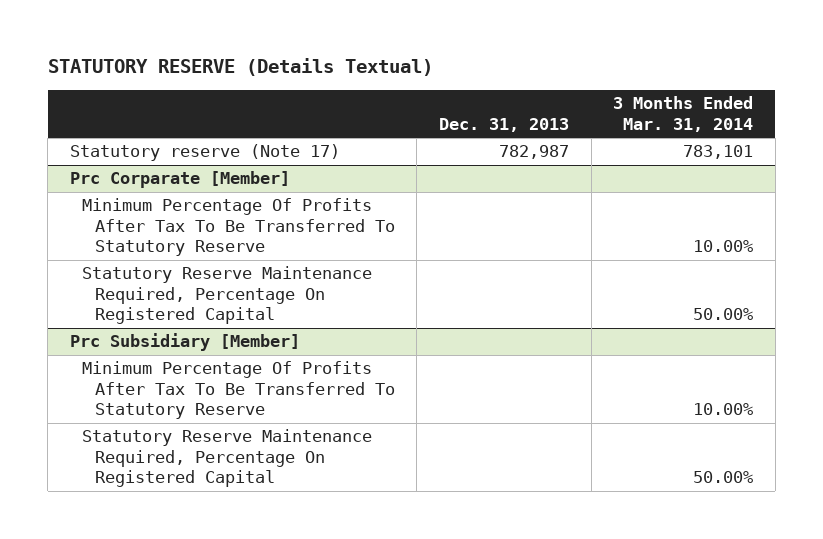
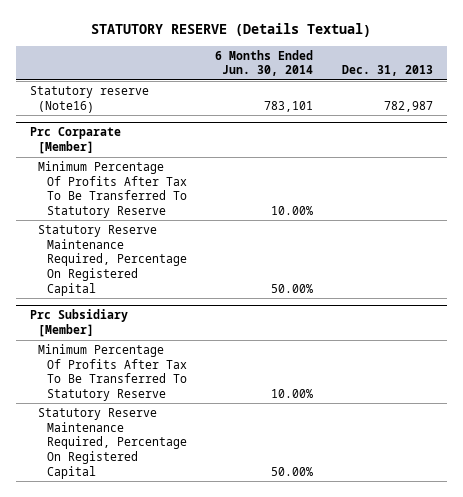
- | Dec. 31, 2013 | 3 Months Ended Mar. 31, 2014
+ | 6 Months Ended Jun. 30, 2014 | Dec. 31, 2013
- Statutory reserve (Note 17) | 782,987 | 783,101
+ Statutory reserve (Note16) | 783,101 | 782,987

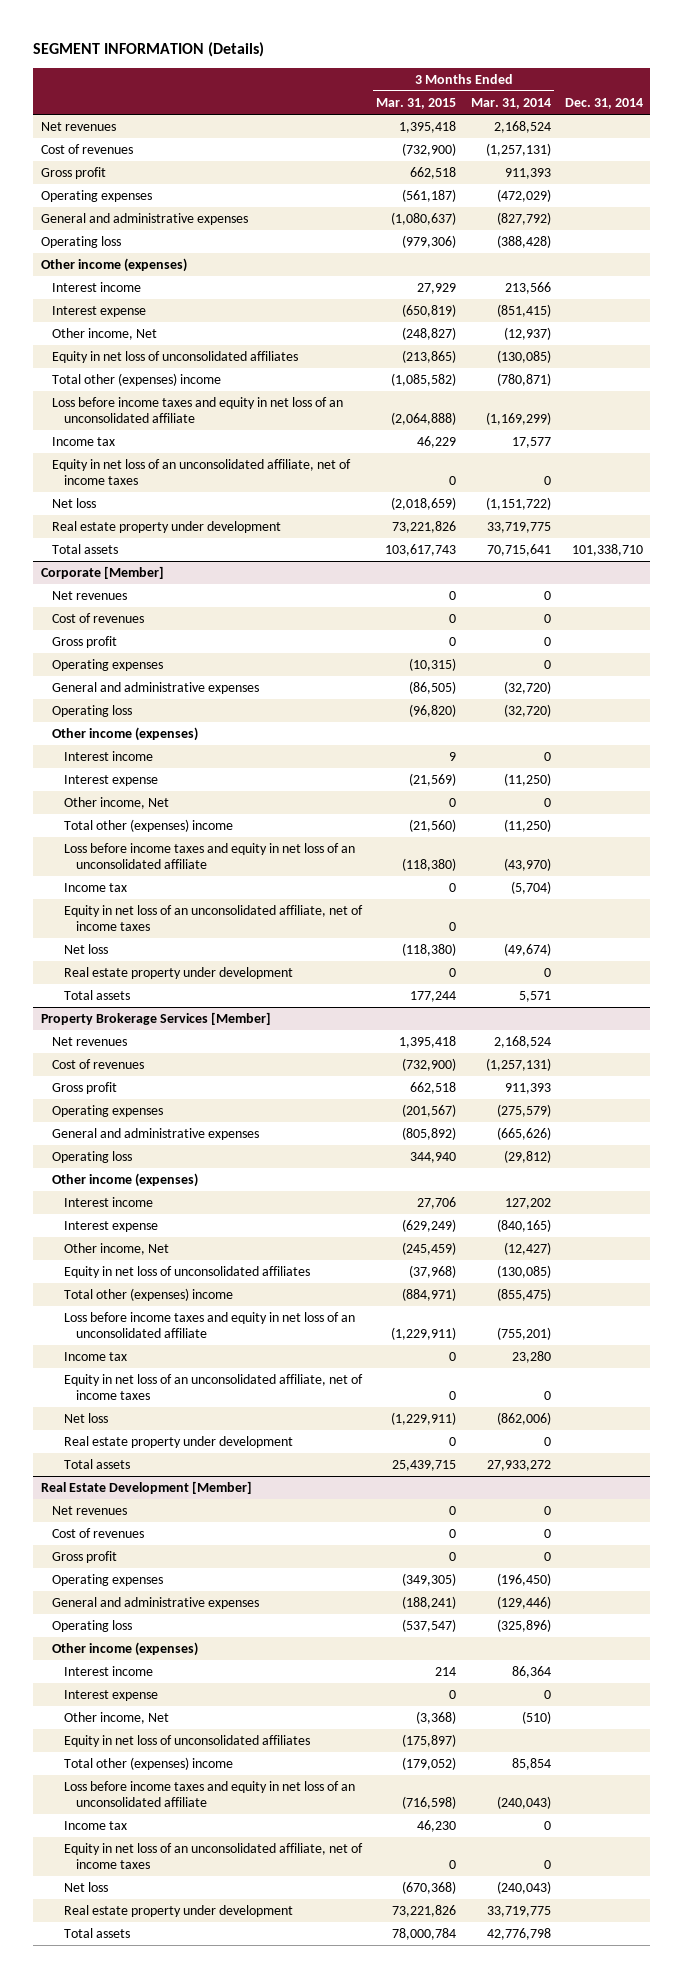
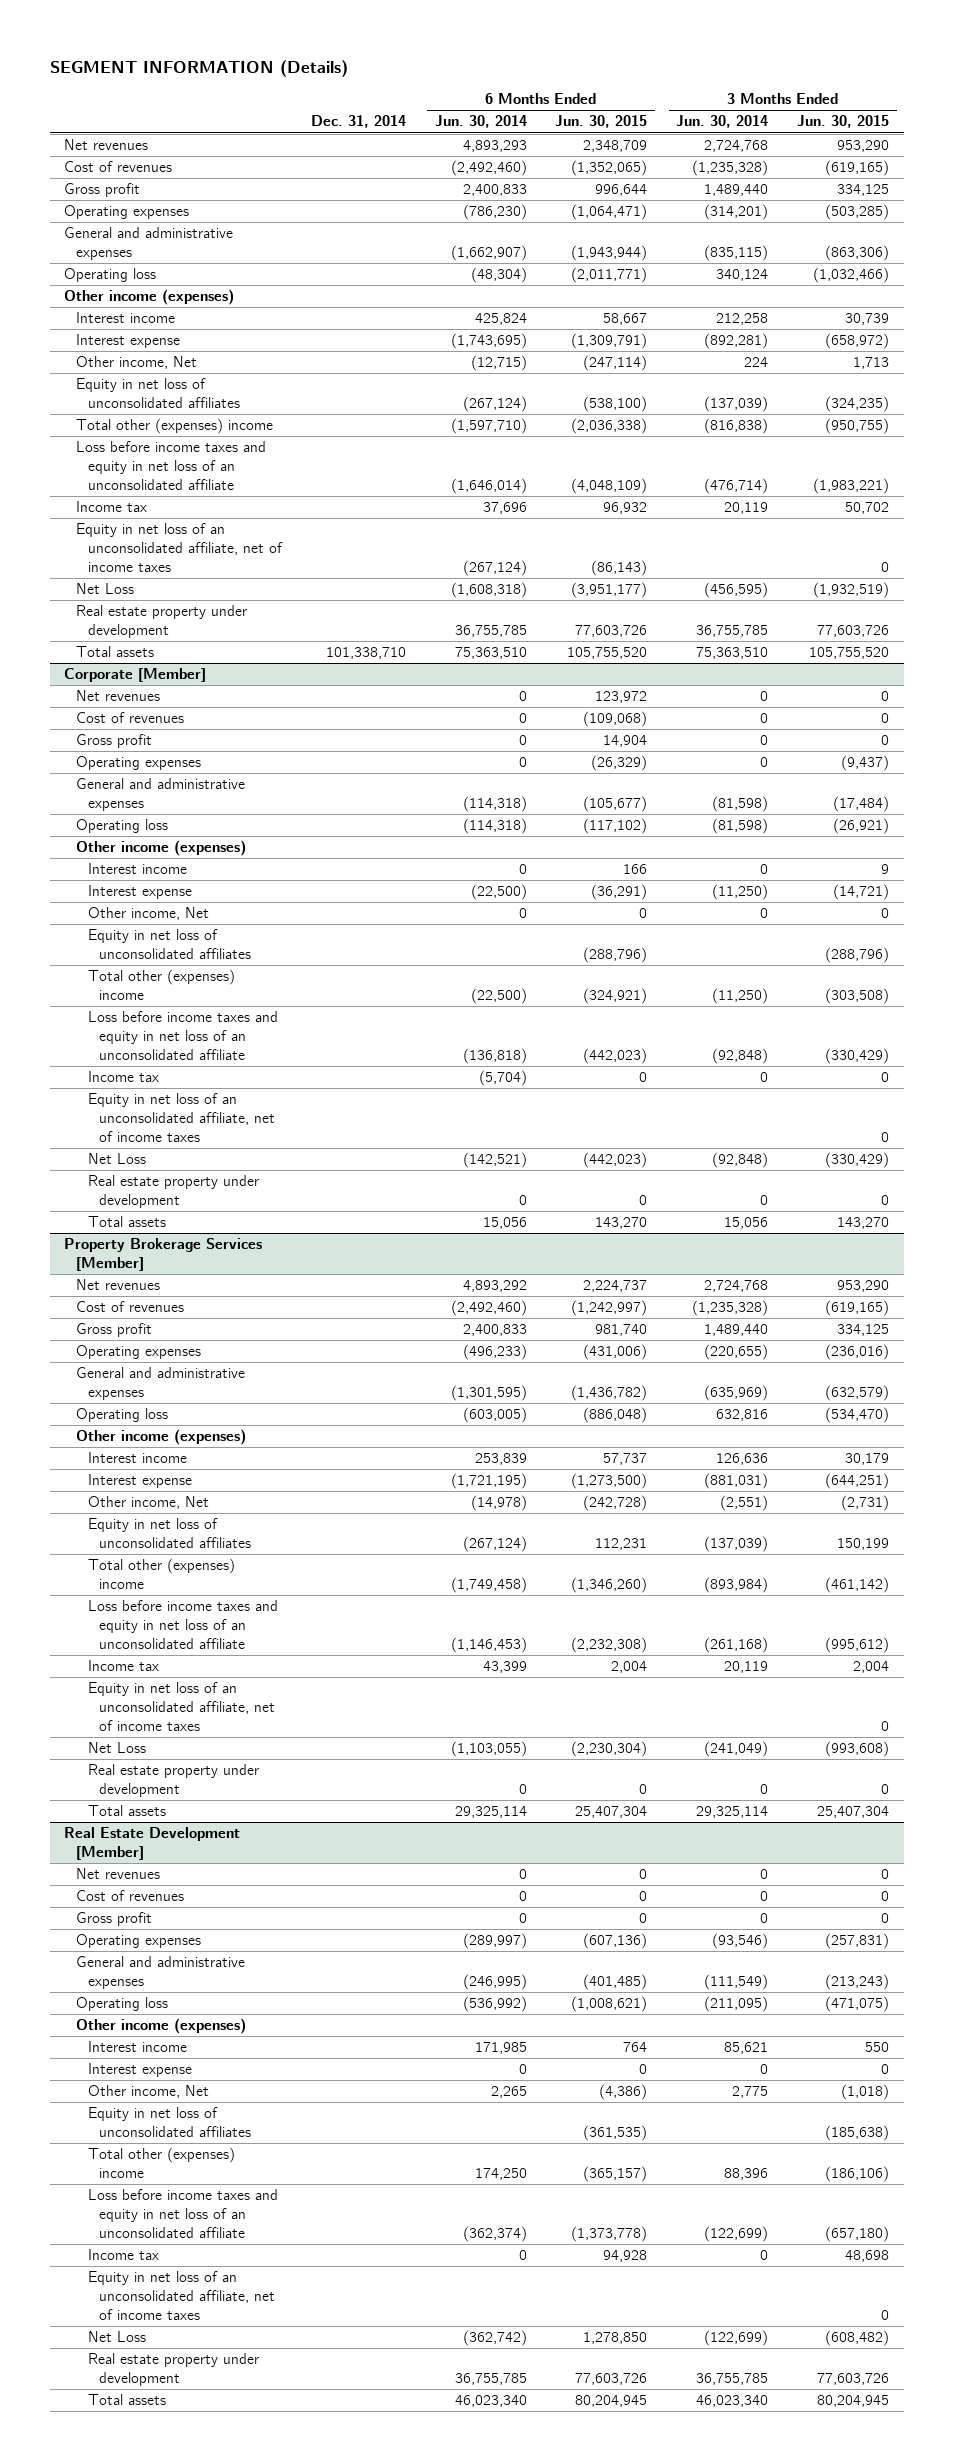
- | 3 Months Ended Mar. 31, 2015 | 3 Months Ended Mar. 31, 2014 | Dec. 31, 2014
+ | Dec. 31, 2014 | 6 Months Ended Jun. 30, 2014 | 6 Months Ended Jun. 30, 2015 | 3 Months Ended Jun. 30, 2014 | 3 Months Ended Jun. 30, 2015
- Net loss | (2,018,659) | (1,151,722) |
+ Net Loss | | (1,608,318) | (3,951,177) | (456,595) | (1,932,519)
@ Corporate [Member]
+ Equity in net loss of unconsolidated affiliates | | | (288,796) | | (288,796)
- Net loss | (118,380) | (49,674) |
+ Net Loss | | (142,521) | (442,023) | (92,848) | (330,429)
@ Property Brokerage Services [Member]
- Net loss | (1,229,911) | (862,006) |
+ Net Loss | | (1,103,055) | (2,230,304) | (241,049) | (993,608)
@ Real Estate Development [Member]
- Net loss | (670,368) | (240,043) |
+ Net Loss | | (362,742) | 1,278,850 | (122,699) | (608,482)

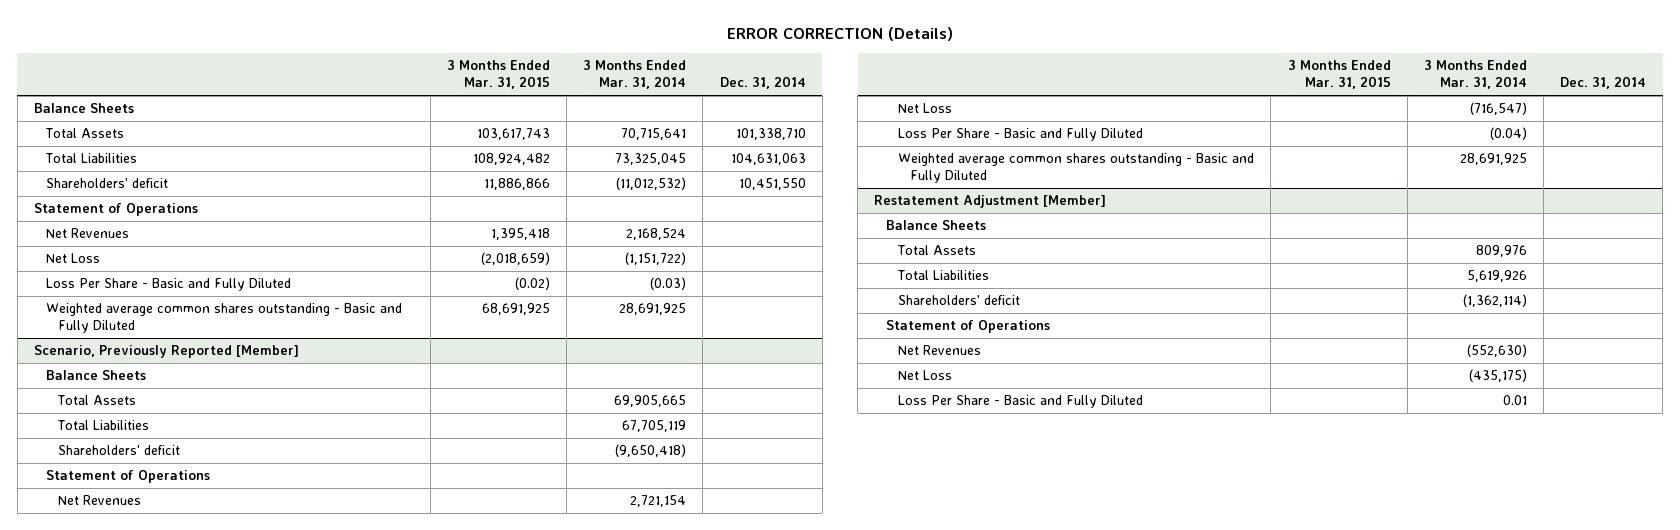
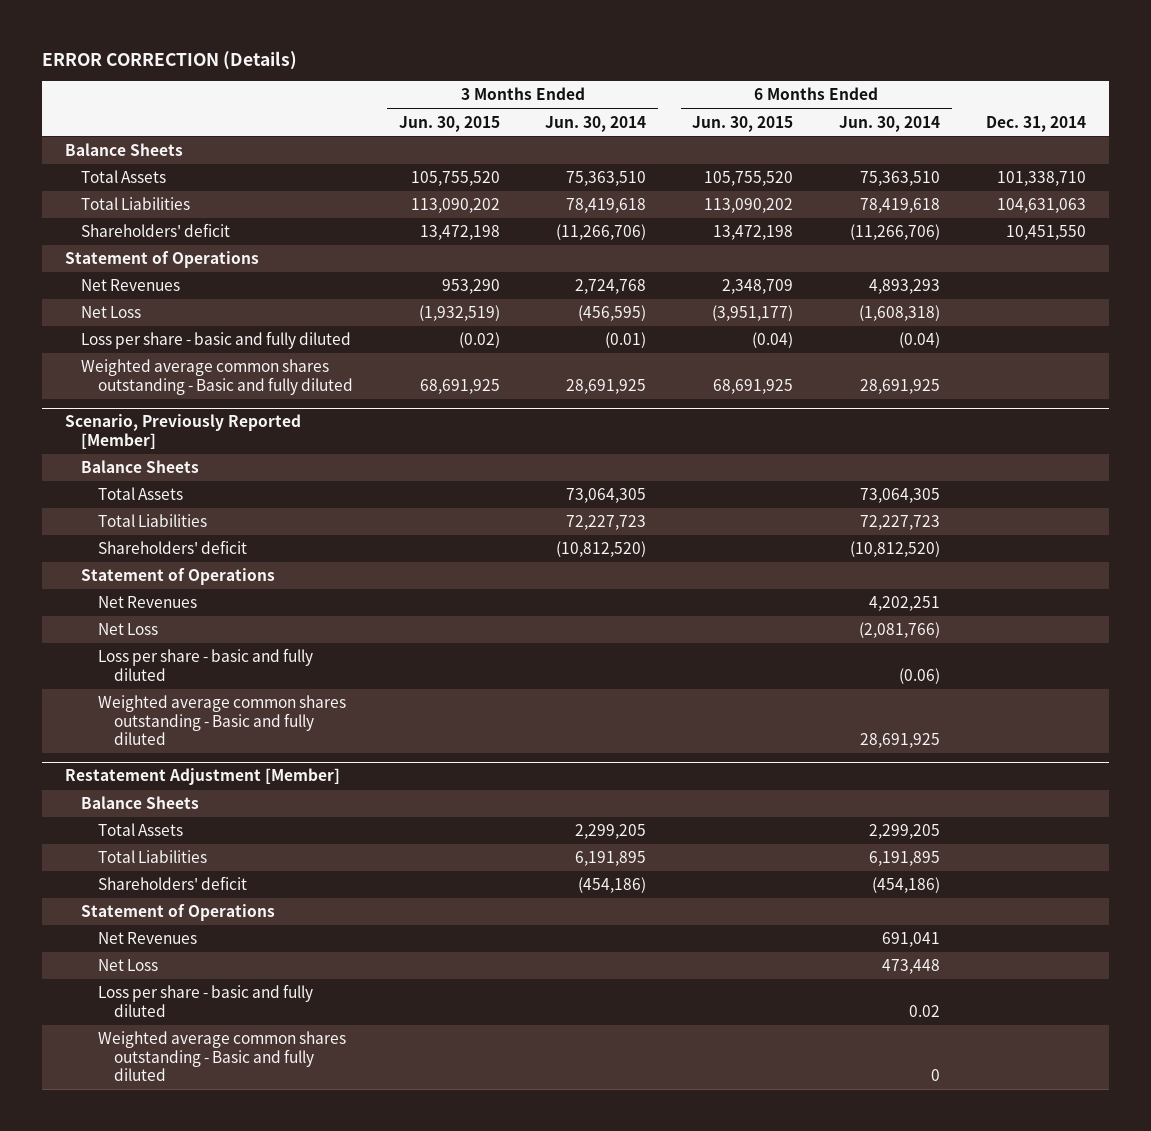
- | 3 Months Ended Mar. 31, 2015 | 3 Months Ended Mar. 31, 2014 | Dec. 31, 2014
+ | 3 Months Ended Jun. 30, 2015 | 3 Months Ended Jun. 30, 2014 | 6 Months Ended Jun. 30, 2015 | 6 Months Ended Jun. 30, 2014 | Dec. 31, 2014
- Loss Per Share - Basic and Fully Diluted | (0.02) | (0.03) |
- Weighted average common shares outstanding - Basic and Fully Diluted | 68,691,925 | 28,691,925 |
+ Loss per share - basic and fully diluted | (0.02) | (0.01) | (0.04) | (0.04) |
+ Weighted average common shares outstanding - Basic and fully diluted | 68,691,925 | 28,691,925 | 68,691,925 | 28,691,925 |
@ Scenario, Previously Reported [Member]
- Loss Per Share - Basic and Fully Diluted | | (0.04) |
- Weighted average common shares outstanding - Basic and Fully Diluted | | 28,691,925 |
+ Loss per share - basic and fully diluted | | | | (0.06) |
+ Weighted average common shares outstanding - Basic and fully diluted | | | | 28,691,925 |
@ Restatement Adjustment [Member]
- Loss Per Share - Basic and Fully Diluted | | 0.01 |
+ Loss per share - basic and fully diluted | | | | 0.02 |
+ Weighted average common shares outstanding - Basic and fully diluted | | | | 0 |

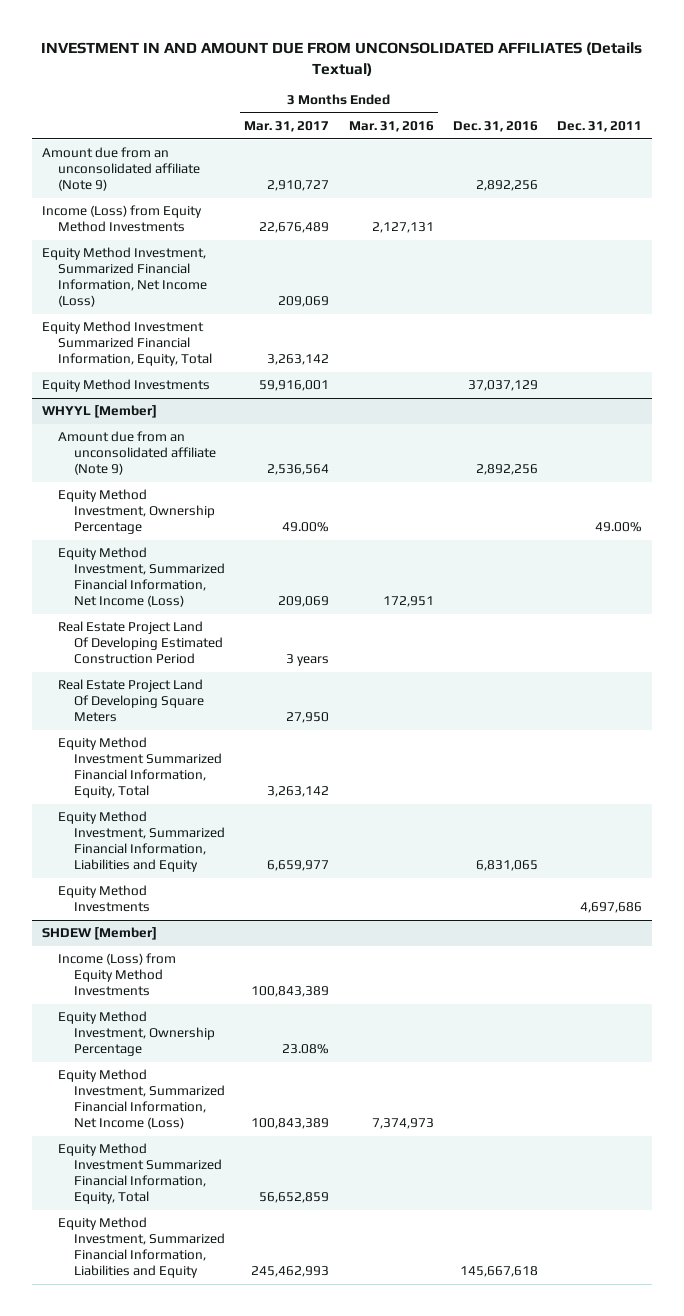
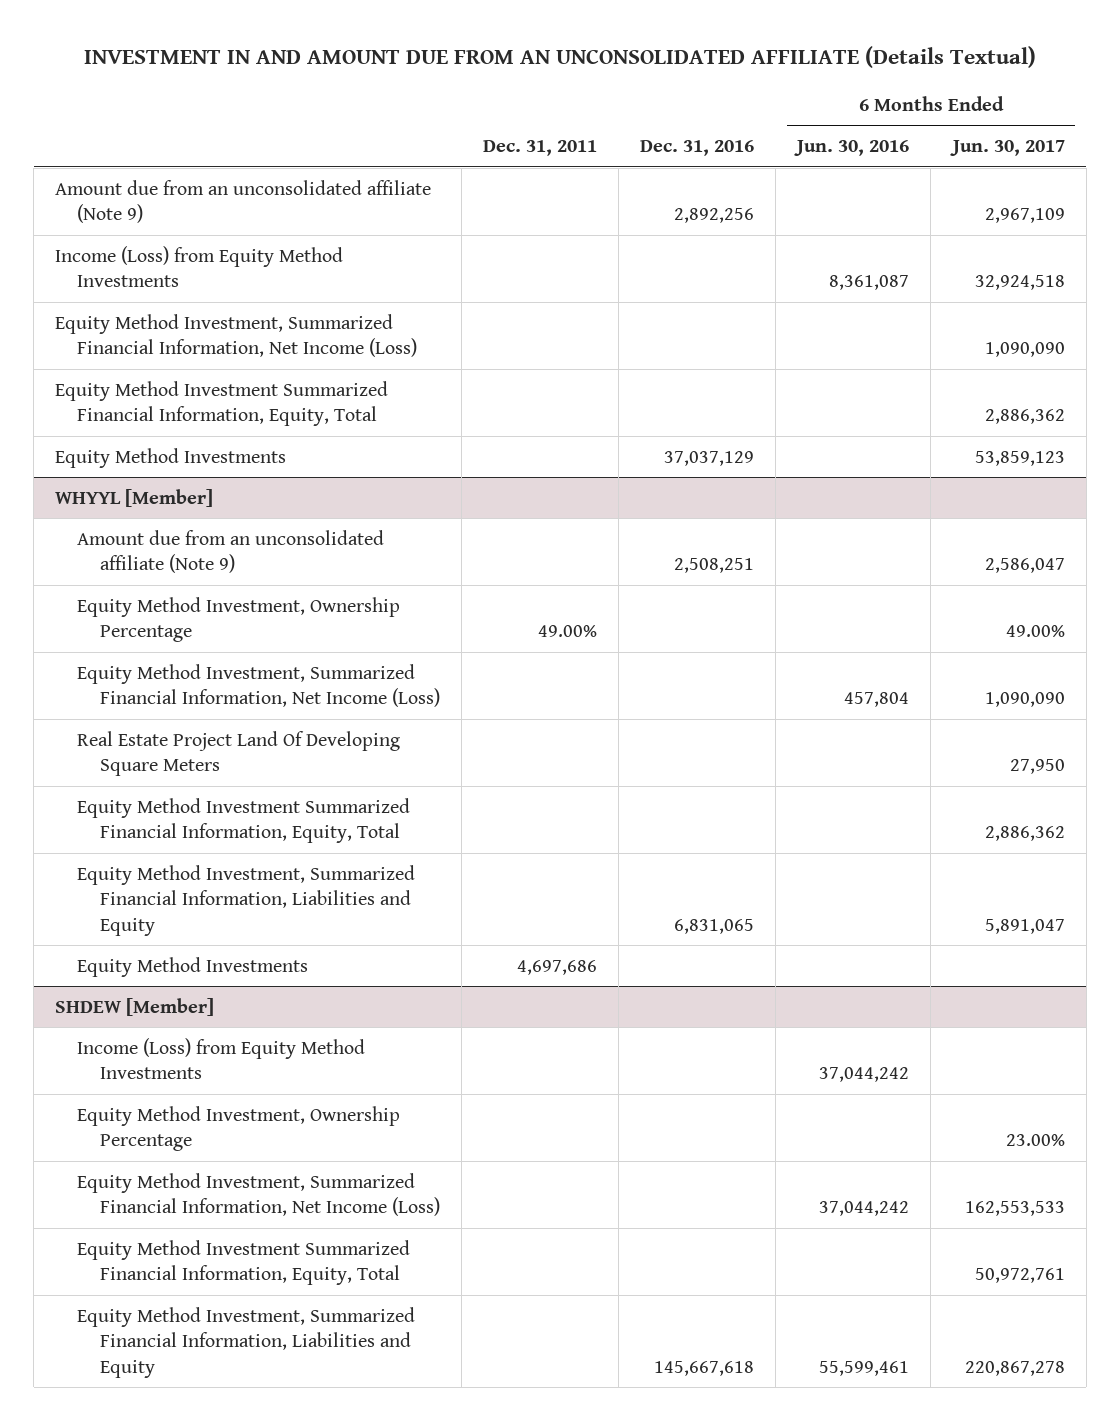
- INVESTMENT IN AND AMOUNT DUE FROM UNCONSOLIDATED AFFILIATES (Details Textual)
+ INVESTMENT IN AND AMOUNT DUE FROM AN UNCONSOLIDATED AFFILIATE (Details Textual)
- | 3 Months Ended Mar. 31, 2017 | 3 Months Ended Mar. 31, 2016 | Dec. 31, 2016 | Dec. 31, 2011
+ | Dec. 31, 2011 | Dec. 31, 2016 | 6 Months Ended Jun. 30, 2016 | 6 Months Ended Jun. 30, 2017
@ WHYYL [Member]
- Amount due from an unconsolidated affiliate (Note 9) | 2,536,564 | | 2,892,256 |
+ Amount due from an unconsolidated affiliate (Note 9) | | 2,508,251 | | 2,586,047
- Real Estate Project Land Of Developing Estimated Construction Period | 3 years | | |

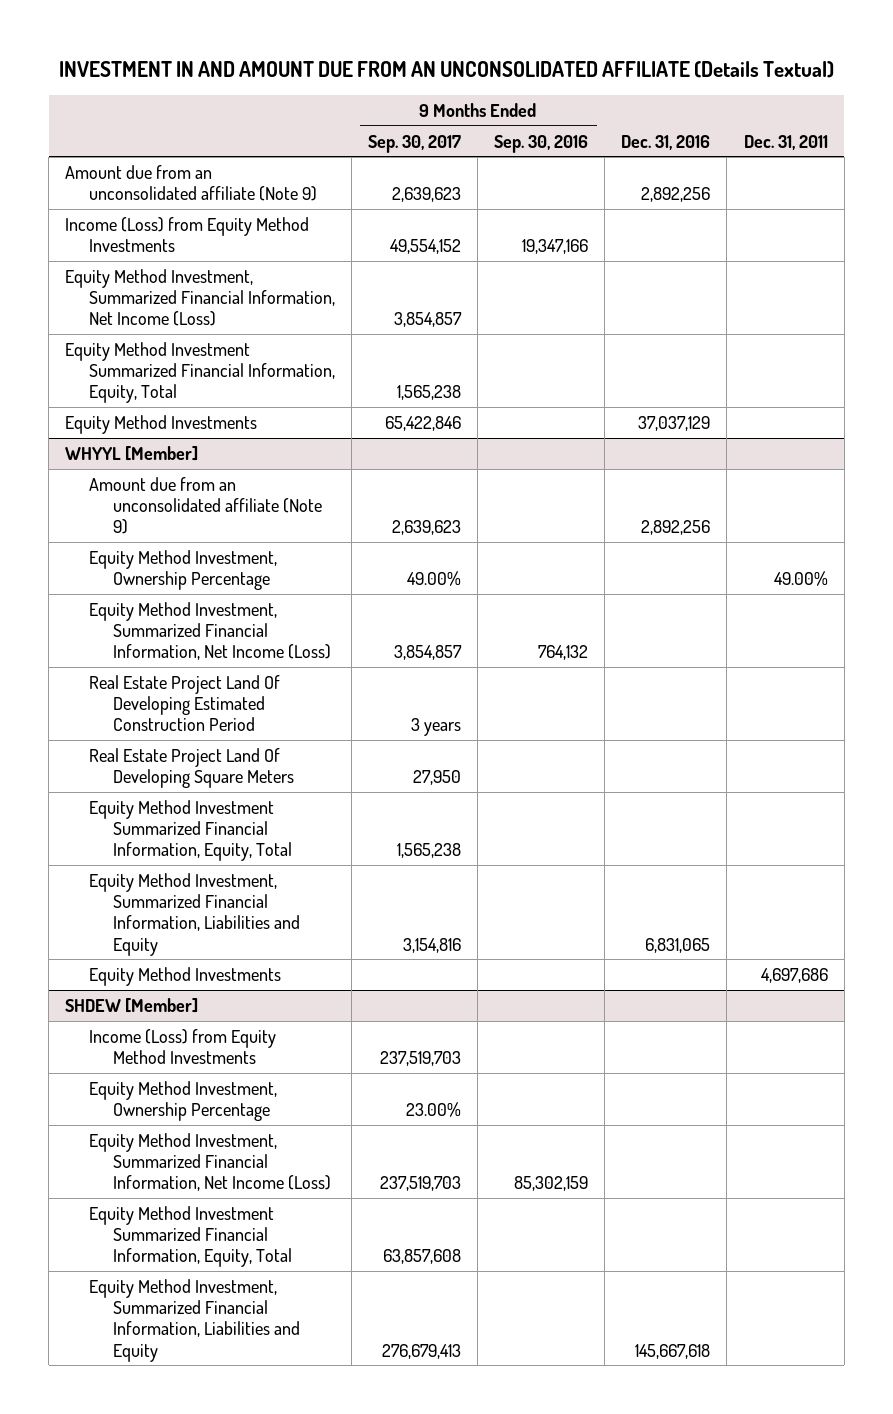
- | Dec. 31, 2011 | Dec. 31, 2016 | 6 Months Ended Jun. 30, 2016 | 6 Months Ended Jun. 30, 2017
+ | 9 Months Ended Sep. 30, 2017 | 9 Months Ended Sep. 30, 2016 | Dec. 31, 2016 | Dec. 31, 2011
@ WHYYL [Member]
- Amount due from an unconsolidated affiliate (Note 9) | | 2,508,251 | | 2,586,047
+ Amount due from an unconsolidated affiliate (Note 9) | 2,639,623 | | 2,892,256 |
+ Real Estate Project Land Of Developing Estimated Construction Period | 3 years | | |

